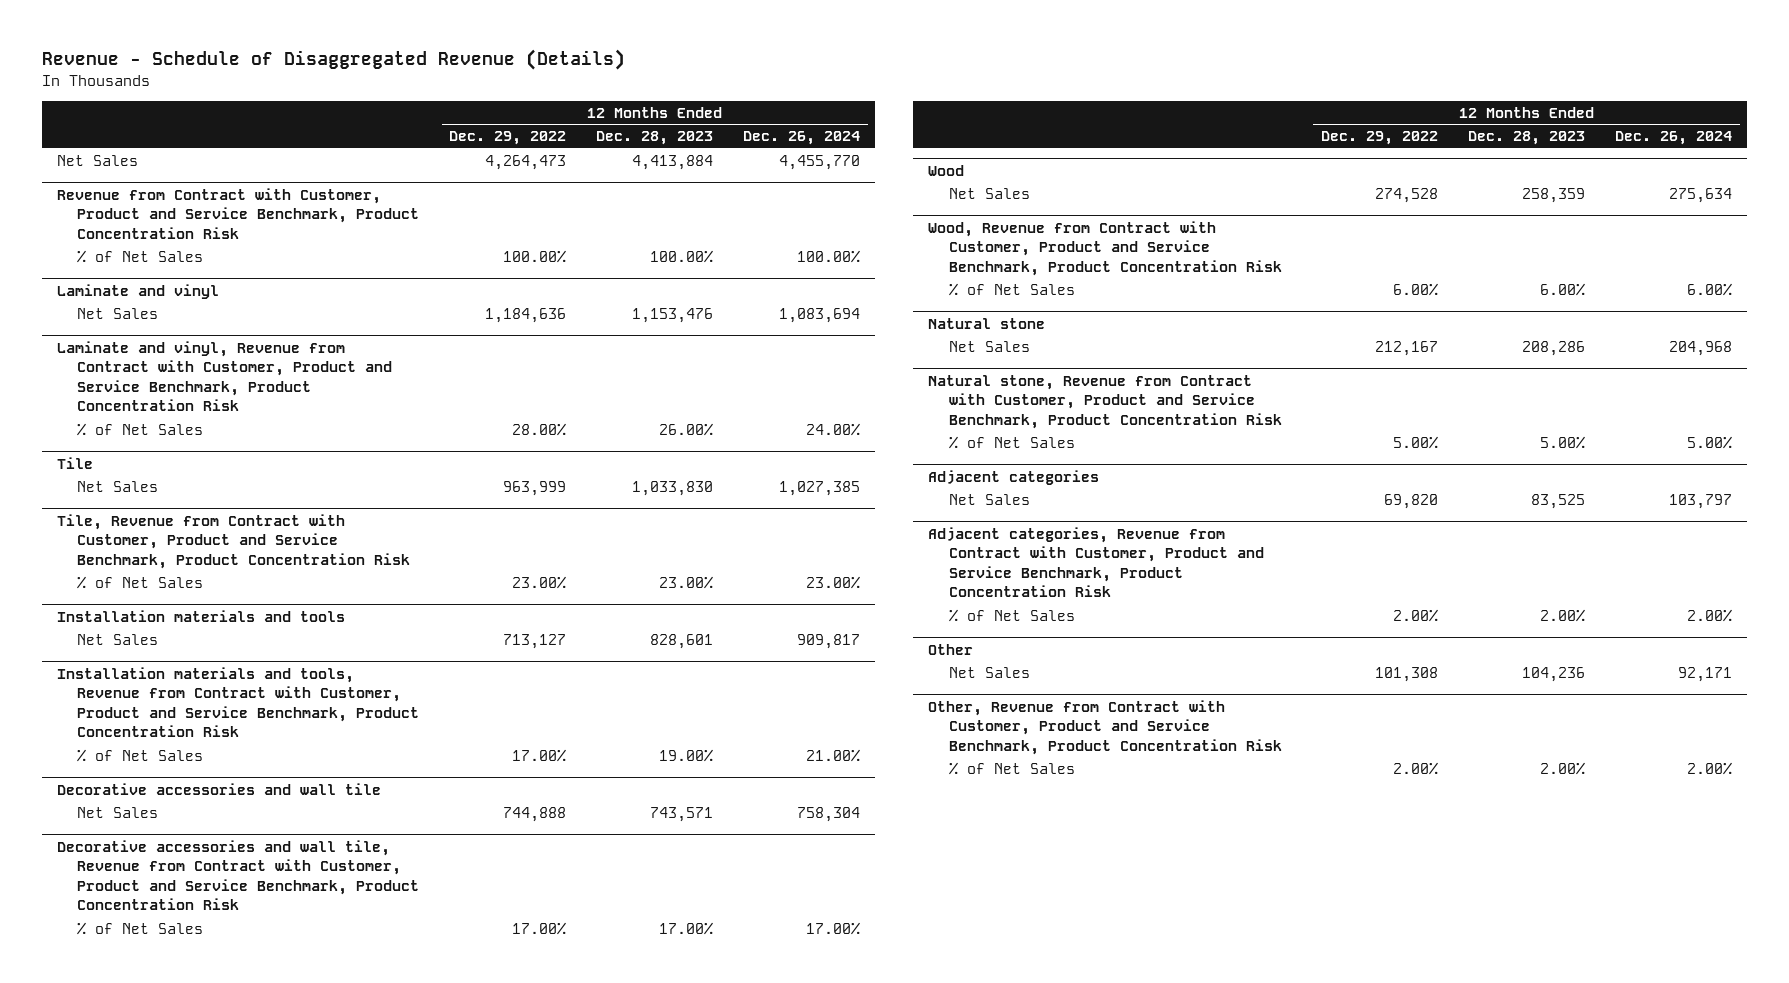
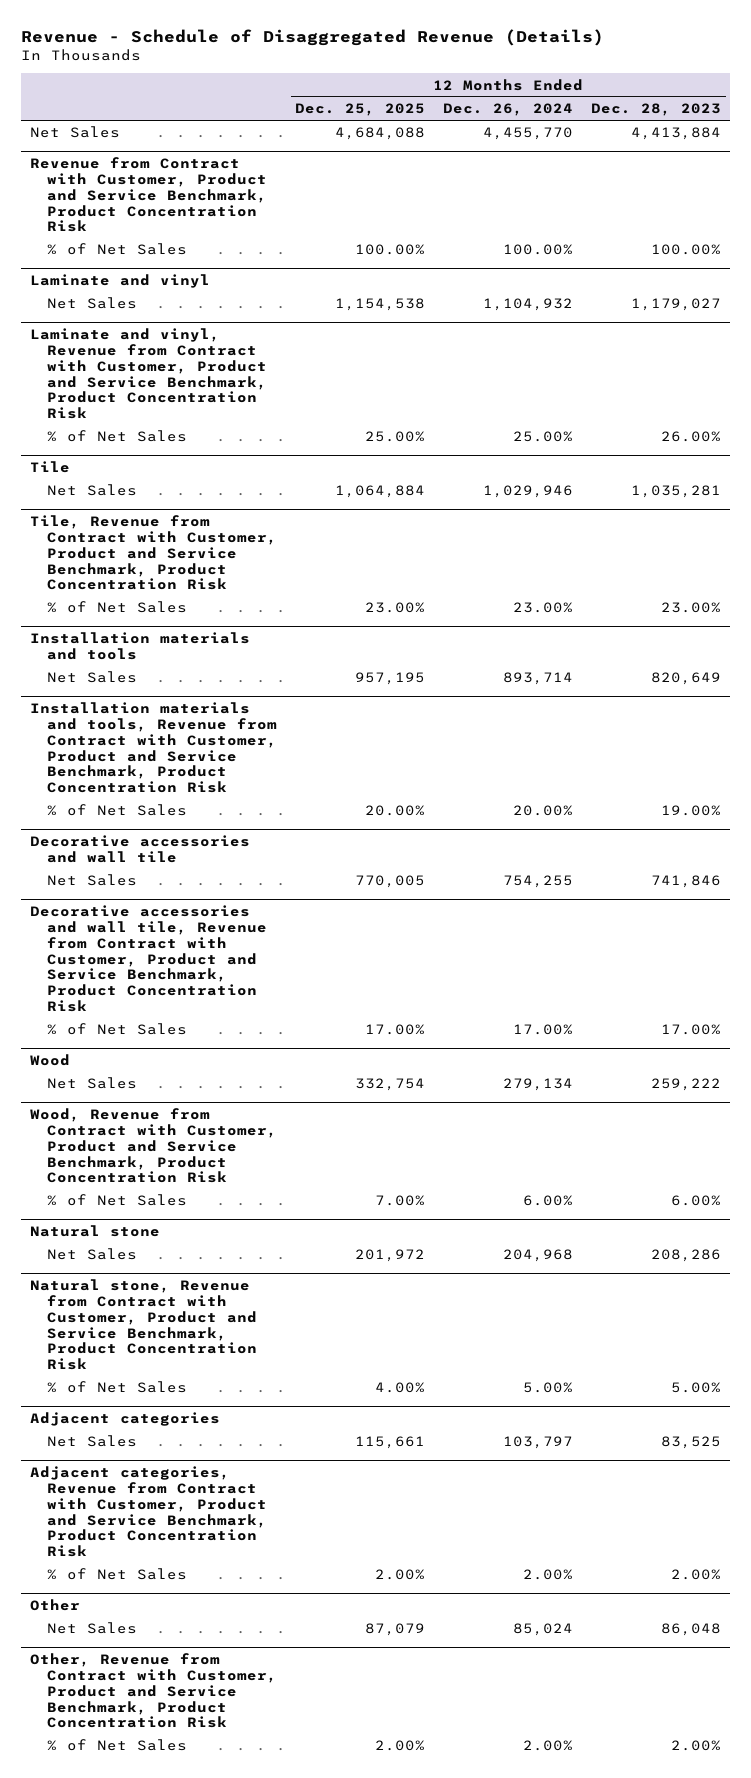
- | 12 Months Ended Dec. 29, 2022 | 12 Months Ended Dec. 28, 2023 | 12 Months Ended Dec. 26, 2024
+ | 12 Months Ended Dec. 25, 2025 | 12 Months Ended Dec. 26, 2024 | 12 Months Ended Dec. 28, 2023
@ Laminate and vinyl
- Net Sales | 1,184,636 | 1,153,476 | 1,083,694
+ Net Sales | 1,154,538 | 1,104,932 | 1,179,027
@ Laminate and vinyl, Revenue from Contract with Customer, Product and Service Benchmark, Product Concentration Risk
- % of Net Sales | 28.00% | 26.00% | 24.00%
+ % of Net Sales | 25.00% | 25.00% | 26.00%
@ Tile
- Net Sales | 963,999 | 1,033,830 | 1,027,385
+ Net Sales | 1,064,884 | 1,029,946 | 1,035,281
@ Installation materials and tools
- Net Sales | 713,127 | 828,601 | 909,817
+ Net Sales | 957,195 | 893,714 | 820,649
@ Installation materials and tools, Revenue from Contract with Customer, Product and Service Benchmark, Product Concentration Risk
- % of Net Sales | 17.00% | 19.00% | 21.00%
+ % of Net Sales | 20.00% | 20.00% | 19.00%
@ Decorative accessories and wall tile
- Net Sales | 744,888 | 743,571 | 758,304
+ Net Sales | 770,005 | 754,255 | 741,846
@ Wood
- Net Sales | 274,528 | 258,359 | 275,634
+ Net Sales | 332,754 | 279,134 | 259,222
@ Other
- Net Sales | 101,308 | 104,236 | 92,171
+ Net Sales | 87,079 | 85,024 | 86,048

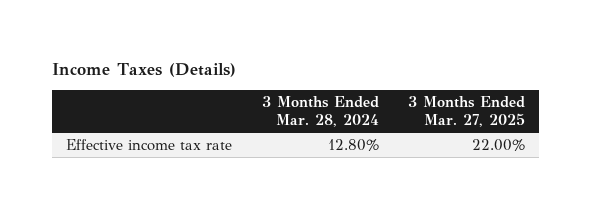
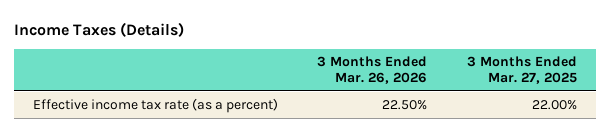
- | 3 Months Ended Mar. 28, 2024 | 3 Months Ended Mar. 27, 2025
+ | 3 Months Ended Mar. 26, 2026 | 3 Months Ended Mar. 27, 2025
- Effective income tax rate | 12.80% | 22.00%
+ Effective income tax rate (as a percent) | 22.50% | 22.00%

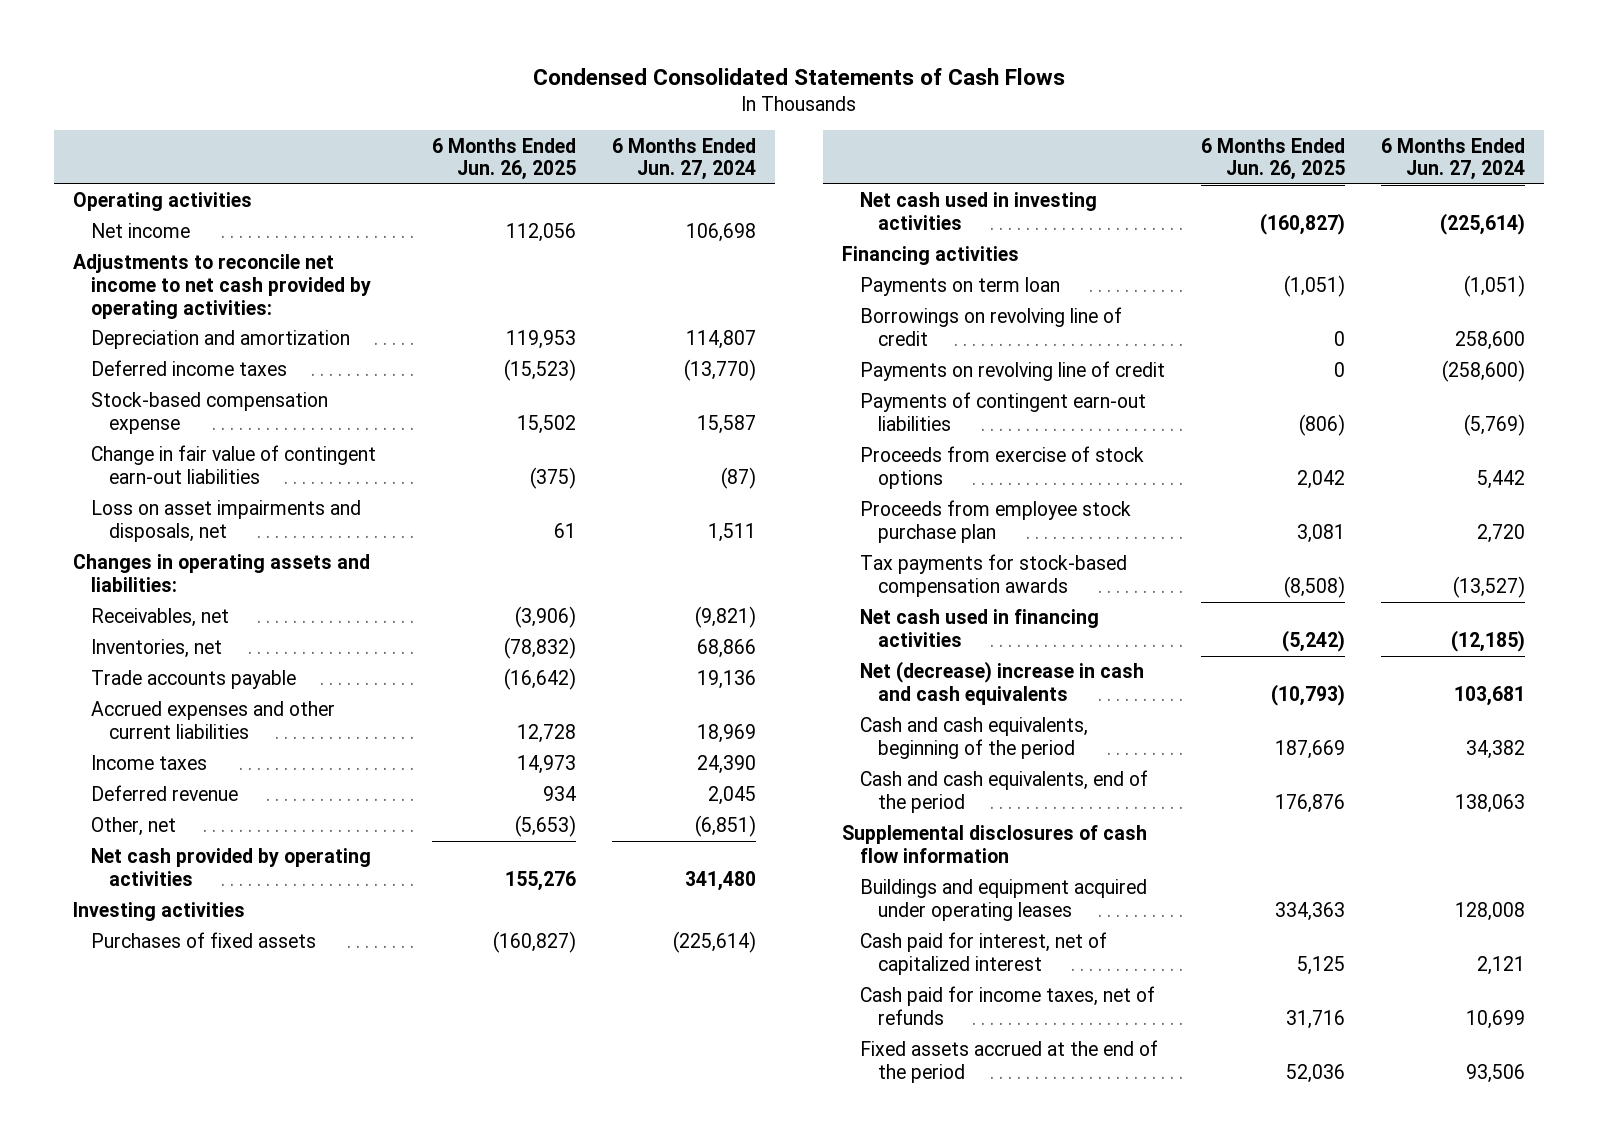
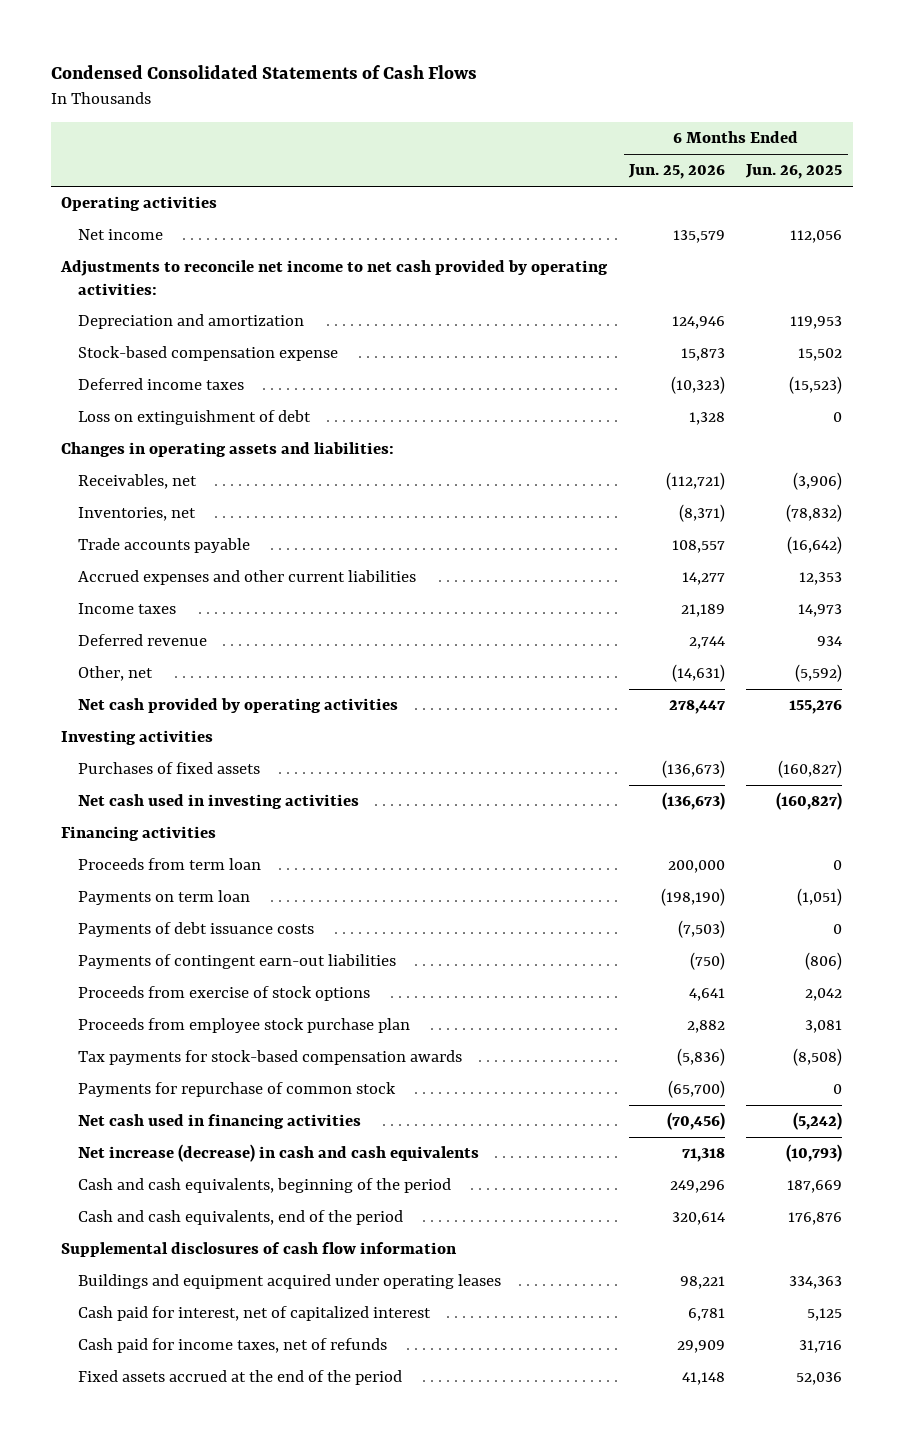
- | 6 Months Ended Jun. 26, 2025 | 6 Months Ended Jun. 27, 2024
+ | 6 Months Ended Jun. 25, 2026 | 6 Months Ended Jun. 26, 2025
- Change in fair value of contingent earn-out liabilities | (375) | (87)
- Loss on asset impairments and disposals, net | 61 | 1,511
moved down: Deferred income taxes | (10,323) | (15,523)
+ Loss on extinguishment of debt | 1,328 | 0
- Accrued expenses and other current liabilities | 12,728 | 18,969
+ Accrued expenses and other current liabilities | 14,277 | 12,353
- Other, net | (5,653) | (6,851)
+ Other, net | (14,631) | (5,592)
+ Proceeds from term loan | 200,000 | 0
- Borrowings on revolving line of credit | 0 | 258,600
- Payments on revolving line of credit | 0 | (258,600)
+ Payments of debt issuance costs | (7,503) | 0
+ Payments for repurchase of common stock | (65,700) | 0
- Net (decrease) increase in cash and cash equivalents | (10,793) | 103,681
+ Net increase (decrease) in cash and cash equivalents | 71,318 | (10,793)

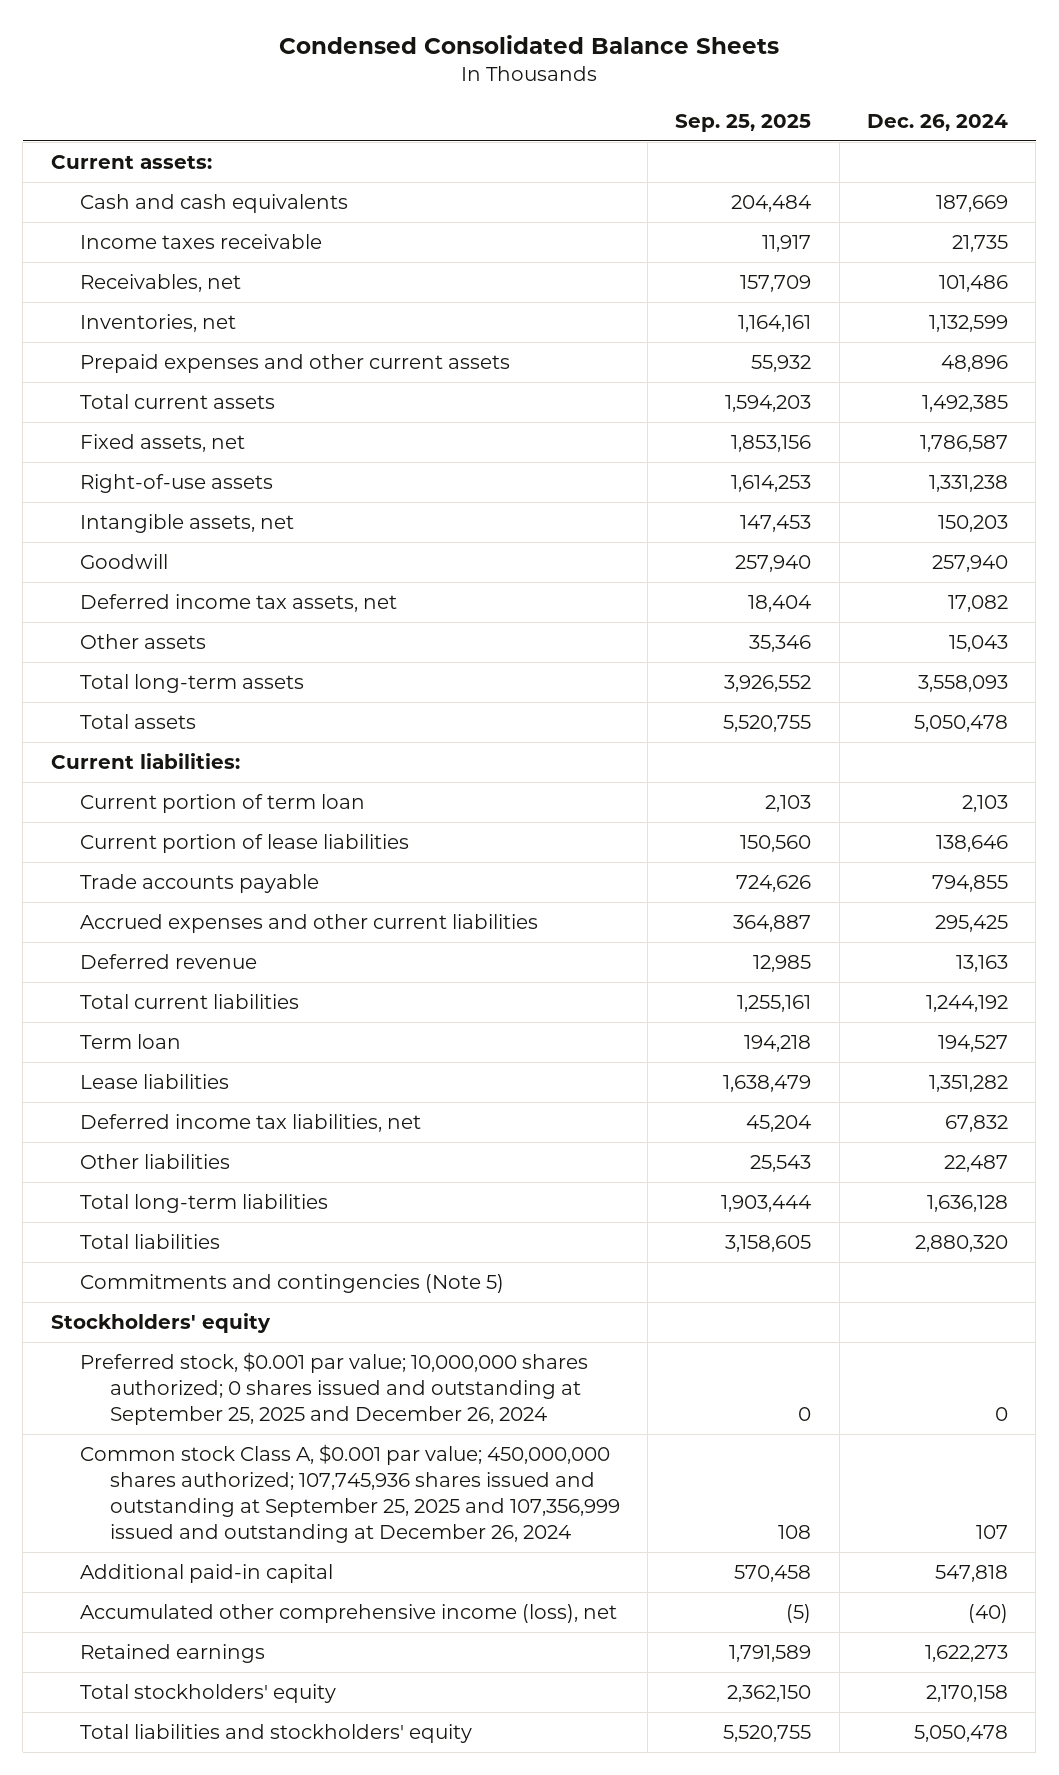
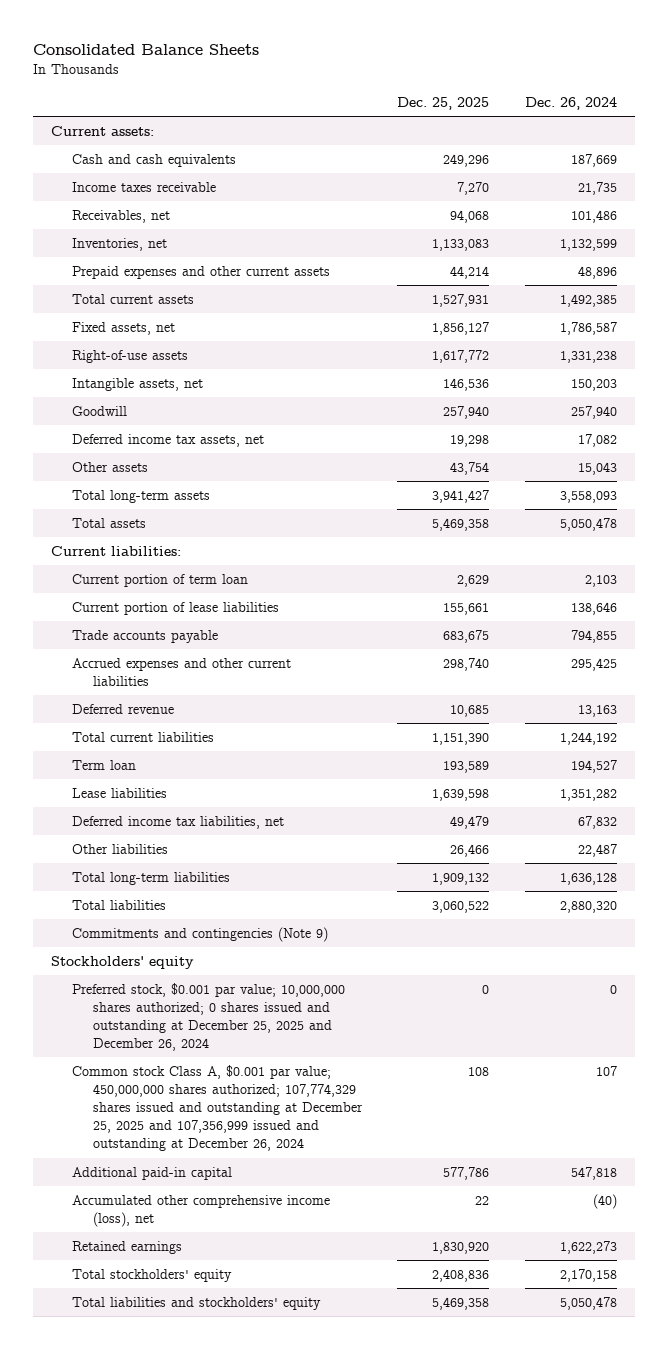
- Condensed Consolidated Balance Sheets
+ Consolidated Balance Sheets
- | Sep. 25, 2025 | Dec. 26, 2024
+ | Dec. 25, 2025 | Dec. 26, 2024
- Commitments and contingencies (Note 5)
+ Commitments and contingencies (Note 9)
- Preferred stock, $0.001 par value; 10,000,000 shares authorized; 0 shares issued and outstanding at September 25, 2025 and December 26, 2024 | 0 | 0
- Common stock Class A, $0.001 par value; 450,000,000 shares authorized; 107,745,936 shares issued and outstanding at September 25, 2025 and 107,356,999 issued and outstanding at December 26, 2024 | 108 | 107
+ Preferred stock, $0.001 par value; 10,000,000 shares authorized; 0 shares issued and outstanding at December 25, 2025 and December 26, 2024 | 0 | 0
+ Common stock Class A, $0.001 par value; 450,000,000 shares authorized; 107,774,329 shares issued and outstanding at December 25, 2025 and 107,356,999 issued and outstanding at December 26, 2024 | 108 | 107

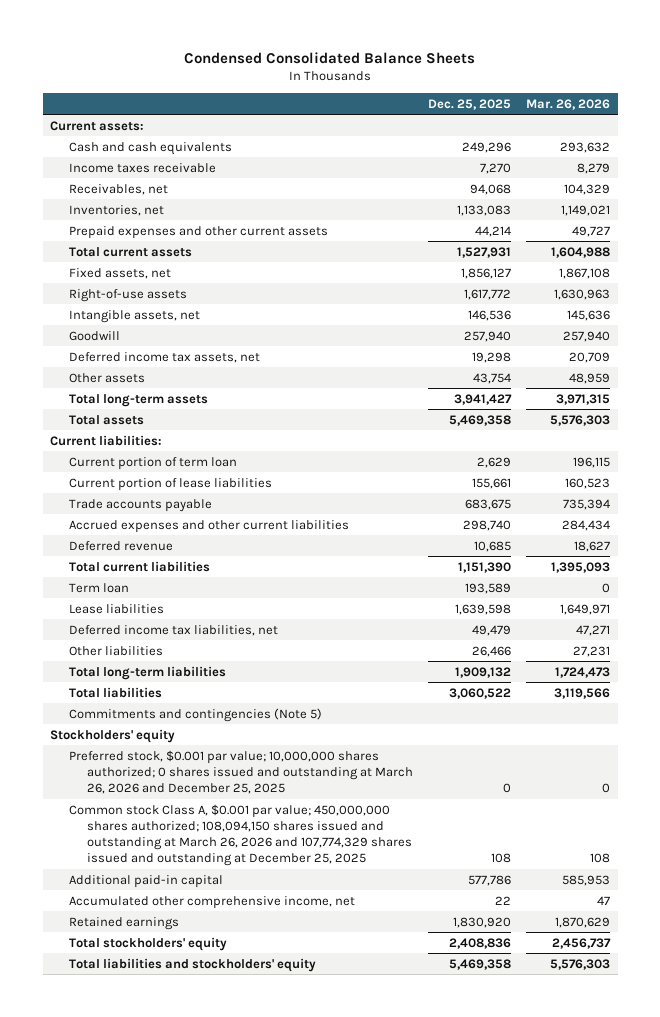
- Consolidated Balance Sheets
+ Condensed Consolidated Balance Sheets
- | Dec. 25, 2025 | Dec. 26, 2024
+ | Dec. 25, 2025 | Mar. 26, 2026
- Commitments and contingencies (Note 9)
+ Commitments and contingencies (Note 5)
- Preferred stock, $0.001 par value; 10,000,000 shares authorized; 0 shares issued and outstanding at December 25, 2025 and December 26, 2024 | 0 | 0
- Common stock Class A, $0.001 par value; 450,000,000 shares authorized; 107,774,329 shares issued and outstanding at December 25, 2025 and 107,356,999 issued and outstanding at December 26, 2024 | 108 | 107
+ Preferred stock, $0.001 par value; 10,000,000 shares authorized; 0 shares issued and outstanding at March 26, 2026 and December 25, 2025 | 0 | 0
+ Common stock Class A, $0.001 par value; 450,000,000 shares authorized; 108,094,150 shares issued and outstanding at March 26, 2026 and 107,774,329 shares issued and outstanding at December 25, 2025 | 108 | 108
- Accumulated other comprehensive income (loss), net | 22 | (40)
+ Accumulated other comprehensive income, net | 22 | 47

